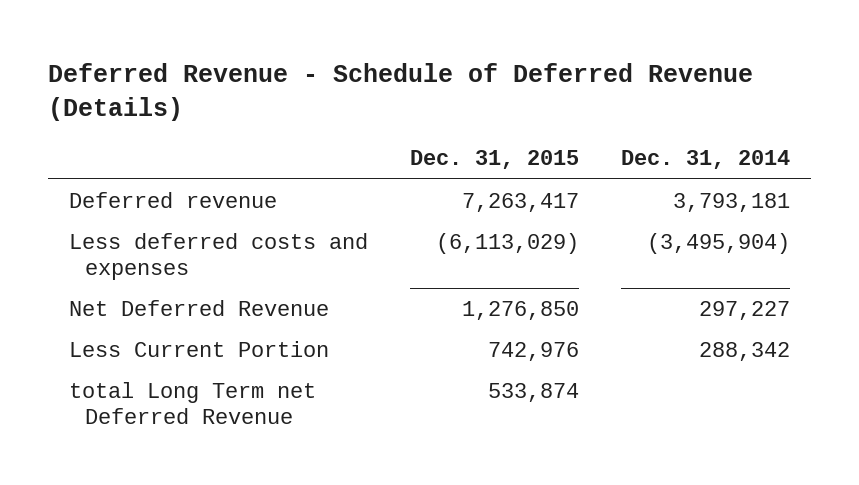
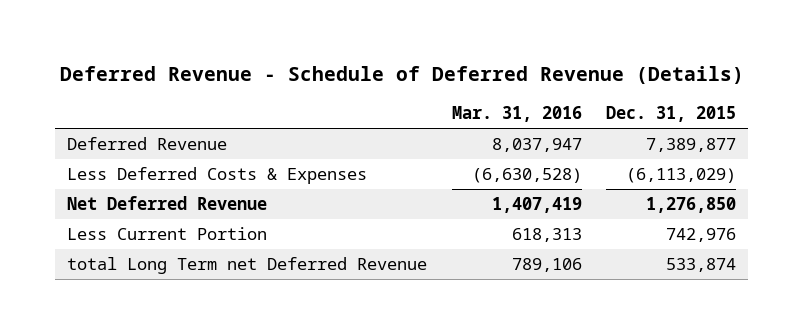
- | Dec. 31, 2015 | Dec. 31, 2014
+ | Mar. 31, 2016 | Dec. 31, 2015
- Deferred revenue | 7,263,417 | 3,793,181
- Less deferred costs and expenses | (6,113,029) | (3,495,904)
+ Deferred Revenue | 8,037,947 | 7,389,877
+ Less Deferred Costs & Expenses | (6,630,528) | (6,113,029)

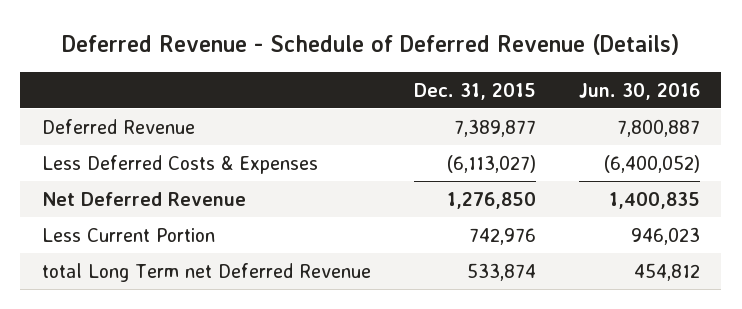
- | Mar. 31, 2016 | Dec. 31, 2015
+ | Dec. 31, 2015 | Jun. 30, 2016
- Less Deferred Costs & Expenses | (6,630,528) | (6,113,029)
+ Less Deferred Costs & Expenses | (6,113,027) | (6,400,052)

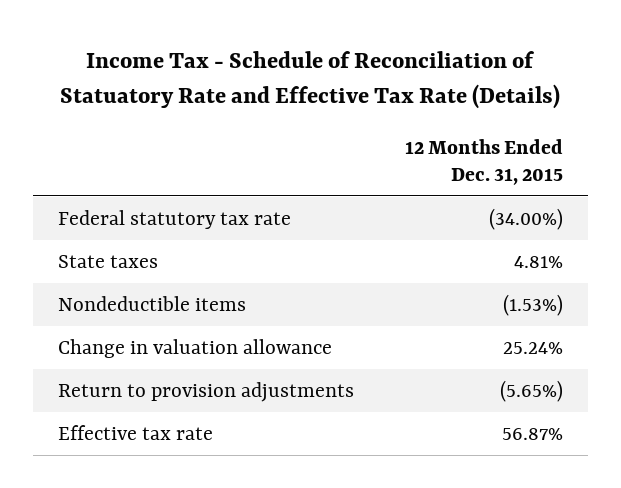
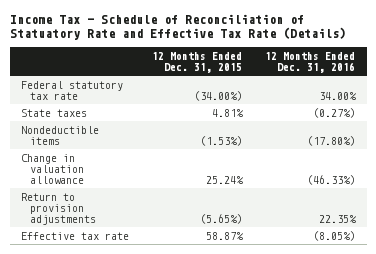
- | 12 Months Ended Dec. 31, 2015
+ | 12 Months Ended Dec. 31, 2015 | 12 Months Ended Dec. 31, 2016
- Effective tax rate | 56.87%
+ Effective tax rate | 58.87% | (8.05%)

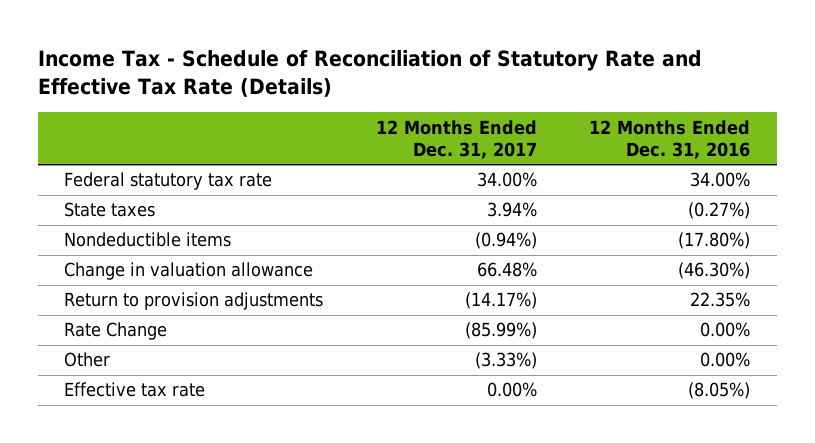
- Income Tax - Schedule of Reconciliation of Statuatory Rate and Effective Tax Rate (Details)
+ Income Tax - Schedule of Reconciliation of Statutory Rate and Effective Tax Rate (Details)
- | 12 Months Ended Dec. 31, 2015 | 12 Months Ended Dec. 31, 2016
+ | 12 Months Ended Dec. 31, 2017 | 12 Months Ended Dec. 31, 2016
- Change in valuation allowance | 25.24% | (46.33%)
+ Change in valuation allowance | 66.48% | (46.30%)
+ Rate Change | (85.99%) | 0.00%
+ Other | (3.33%) | 0.00%

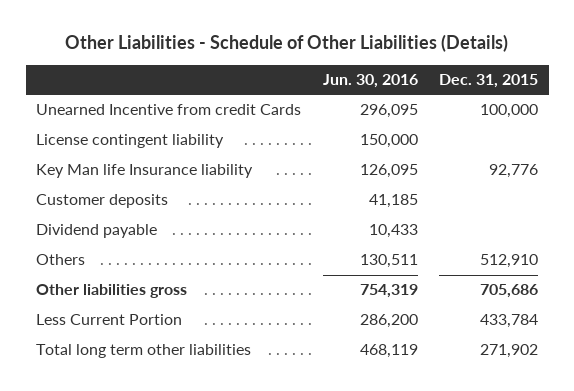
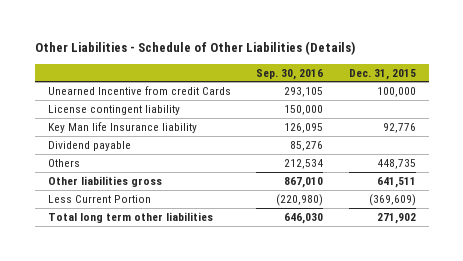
- | Jun. 30, 2016 | Dec. 31, 2015
+ | Sep. 30, 2016 | Dec. 31, 2015
- Customer deposits | 41,185 |
- Others | 130,511 | 512,910
- Other liabilities gross | 754,319 | 705,686
- Less Current Portion | 286,200 | 433,784
+ Others | 212,534 | 448,735
+ Other liabilities gross | 867,010 | 641,511
+ Less Current Portion | (220,980) | (369,609)

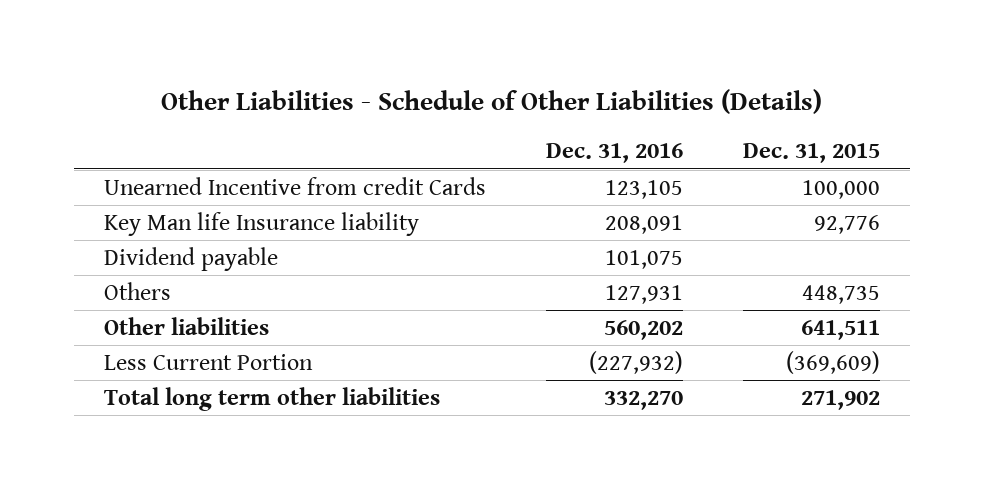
- | Sep. 30, 2016 | Dec. 31, 2015
+ | Dec. 31, 2016 | Dec. 31, 2015
- License contingent liability | 150,000 |
- Other liabilities gross | 867,010 | 641,511
+ Other liabilities | 560,202 | 641,511

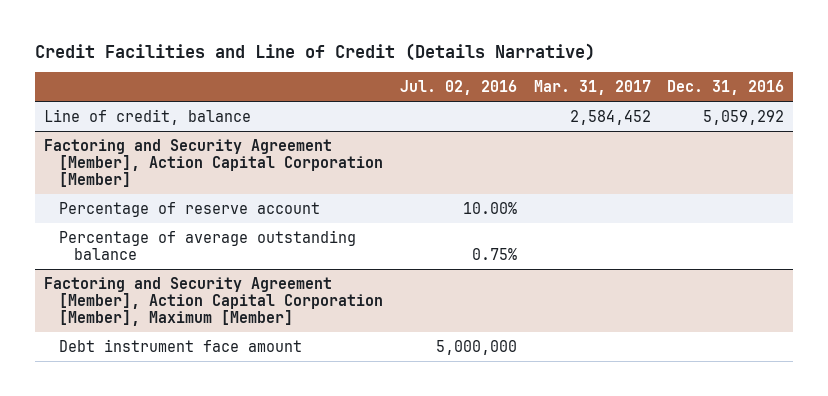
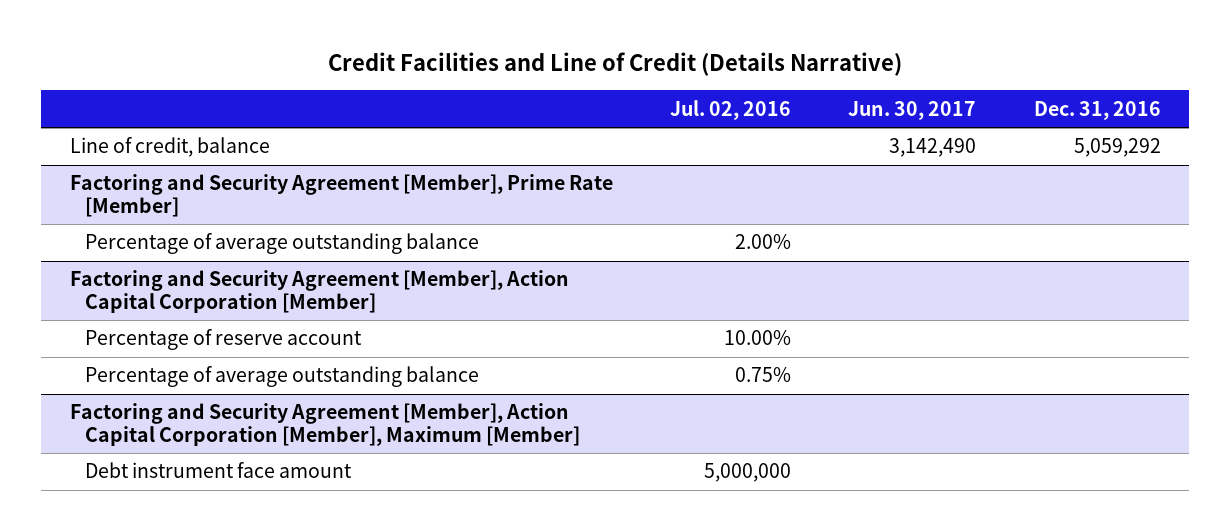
- | Jul. 02, 2016 | Mar. 31, 2017 | Dec. 31, 2016
+ | Jul. 02, 2016 | Jun. 30, 2017 | Dec. 31, 2016
+ Factoring and Security Agreement [Member], Prime Rate [Member]
+ Percentage of average outstanding balance | 2.00% | |

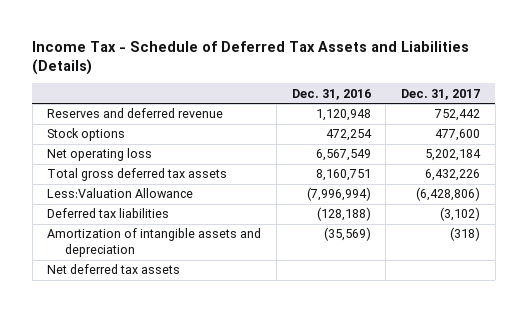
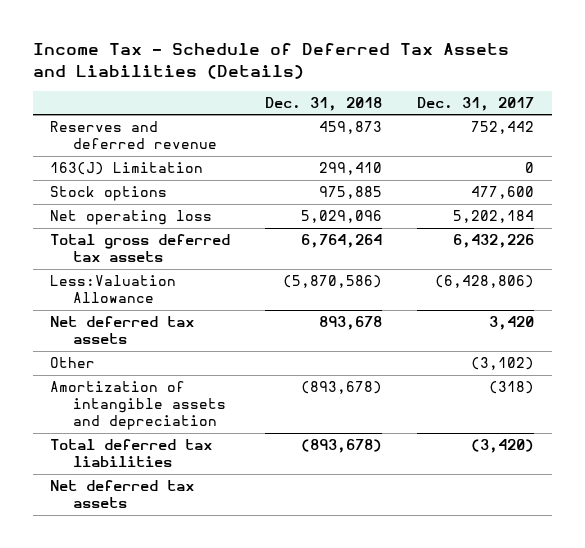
- | Dec. 31, 2016 | Dec. 31, 2017
+ | Dec. 31, 2018 | Dec. 31, 2017
+ 163(J) Limitation | 299,410 | 0
- Deferred tax liabilities | (128,188) | (3,102)
+ Net deferred tax assets | 893,678 | 3,420
+ Other | | (3,102)
+ Total deferred tax liabilities | (893,678) | (3,420)

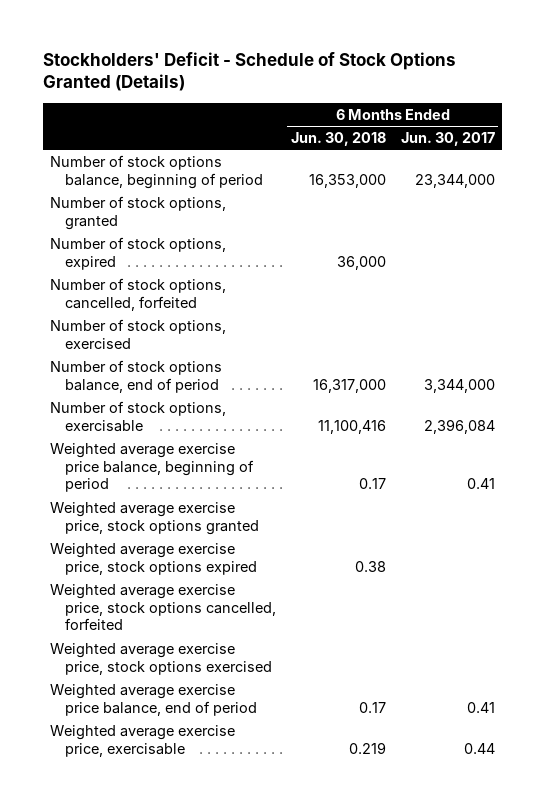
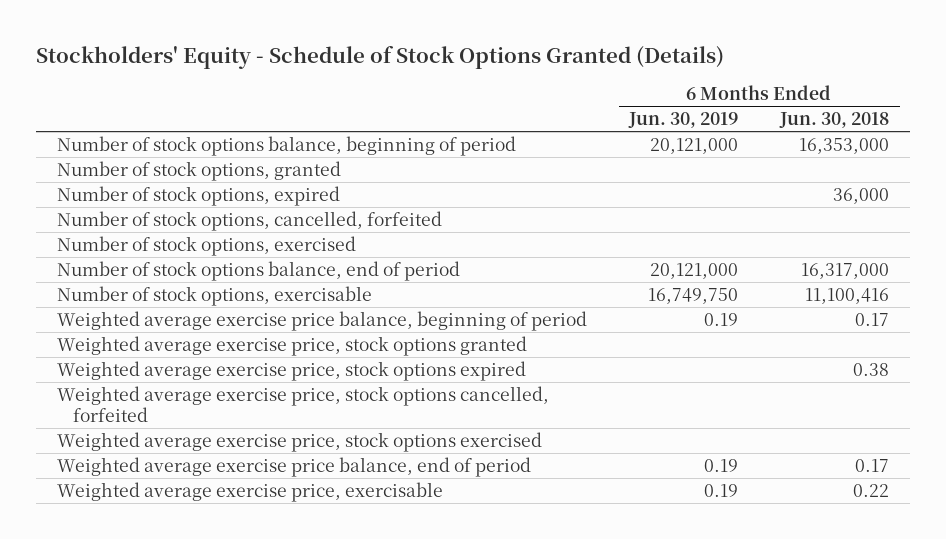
- Stockholders' Deficit - Schedule of Stock Options Granted (Details)
+ Stockholders' Equity - Schedule of Stock Options Granted (Details)
- | 6 Months Ended Jun. 30, 2018 | 6 Months Ended Jun. 30, 2017
+ | 6 Months Ended Jun. 30, 2019 | 6 Months Ended Jun. 30, 2018
- Weighted average exercise price, exercisable | 0.219 | 0.44
+ Weighted average exercise price, exercisable | 0.19 | 0.22

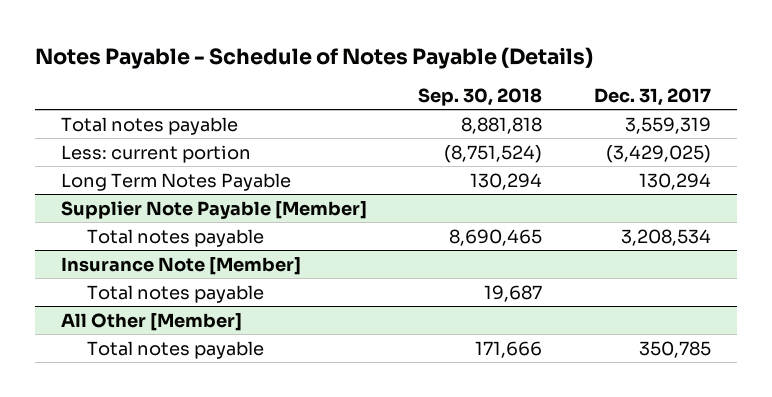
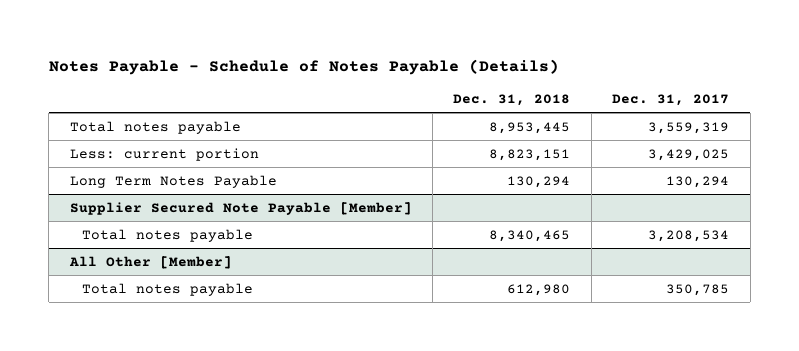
- | Sep. 30, 2018 | Dec. 31, 2017
+ | Dec. 31, 2018 | Dec. 31, 2017
- Less: current portion | (8,751,524) | (3,429,025)
+ Less: current portion | 8,823,151 | 3,429,025
- Supplier Note Payable [Member]
+ Supplier Secured Note Payable [Member]
- Insurance Note [Member]
- Total notes payable | 19,687 |

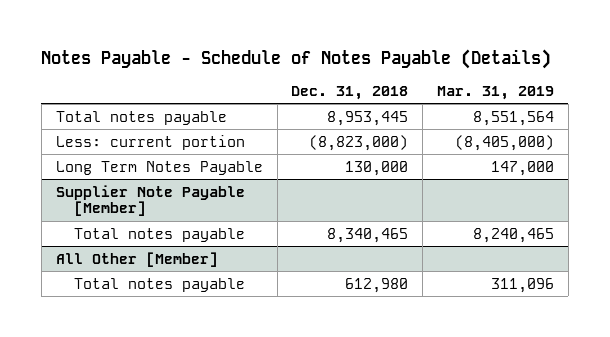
- | Dec. 31, 2018 | Dec. 31, 2017
+ | Dec. 31, 2018 | Mar. 31, 2019
- Less: current portion | 8,823,151 | 3,429,025
- Long Term Notes Payable | 130,294 | 130,294
- Supplier Secured Note Payable [Member]
+ Less: current portion | (8,823,000) | (8,405,000)
+ Long Term Notes Payable | 130,000 | 147,000
+ Supplier Note Payable [Member]

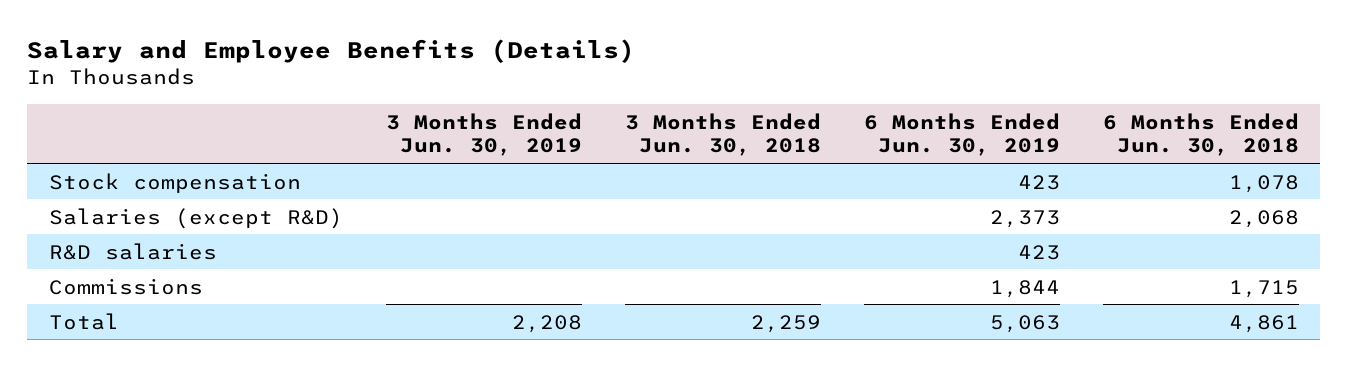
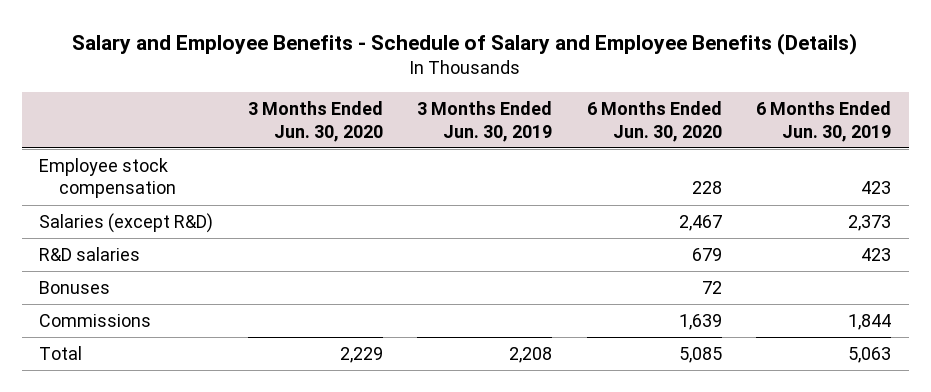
- Salary and Employee Benefits (Details)
+ Salary and Employee Benefits - Schedule of Salary and Employee Benefits (Details)
- | 3 Months Ended Jun. 30, 2019 | 3 Months Ended Jun. 30, 2018 | 6 Months Ended Jun. 30, 2019 | 6 Months Ended Jun. 30, 2018
+ | 3 Months Ended Jun. 30, 2020 | 3 Months Ended Jun. 30, 2019 | 6 Months Ended Jun. 30, 2020 | 6 Months Ended Jun. 30, 2019
- Stock compensation | | | 423 | 1,078
+ Employee stock compensation | | | 228 | 423
+ Bonuses | | | 72 |

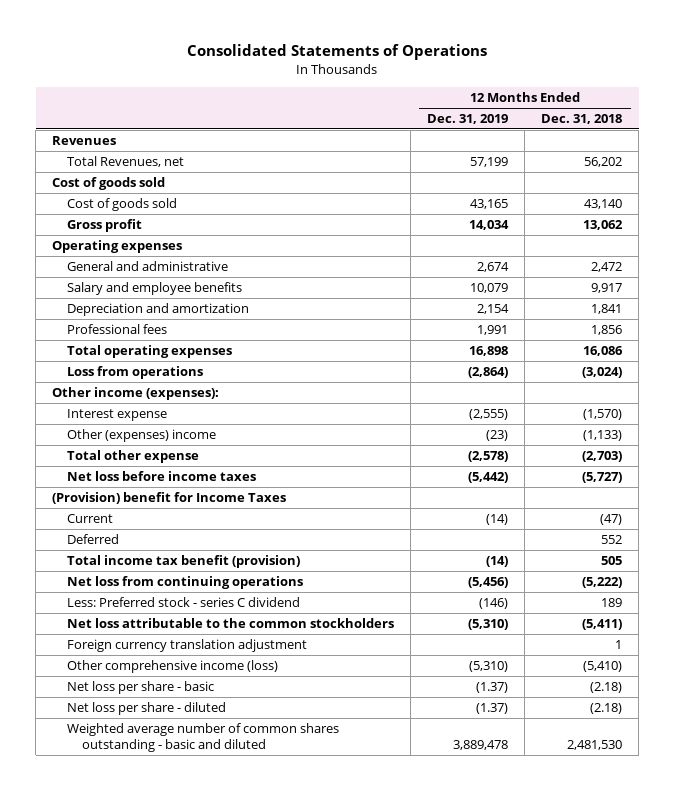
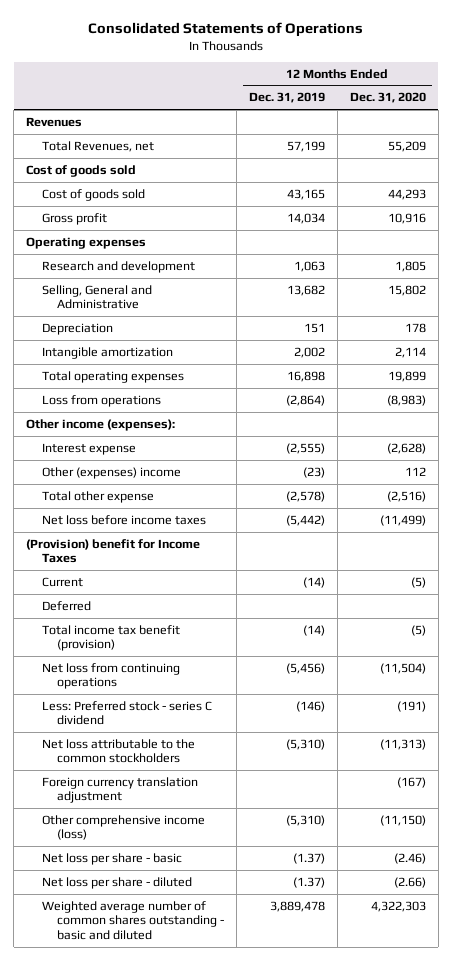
- | 12 Months Ended Dec. 31, 2019 | 12 Months Ended Dec. 31, 2018
+ | 12 Months Ended Dec. 31, 2019 | 12 Months Ended Dec. 31, 2020
- General and administrative | 2,674 | 2,472
- Salary and employee benefits | 10,079 | 9,917
- Depreciation and amortization | 2,154 | 1,841
- Professional fees | 1,991 | 1,856
+ Research and development | 1,063 | 1,805
+ Selling, General and Administrative | 13,682 | 15,802
+ Depreciation | 151 | 178
+ Intangible amortization | 2,002 | 2,114

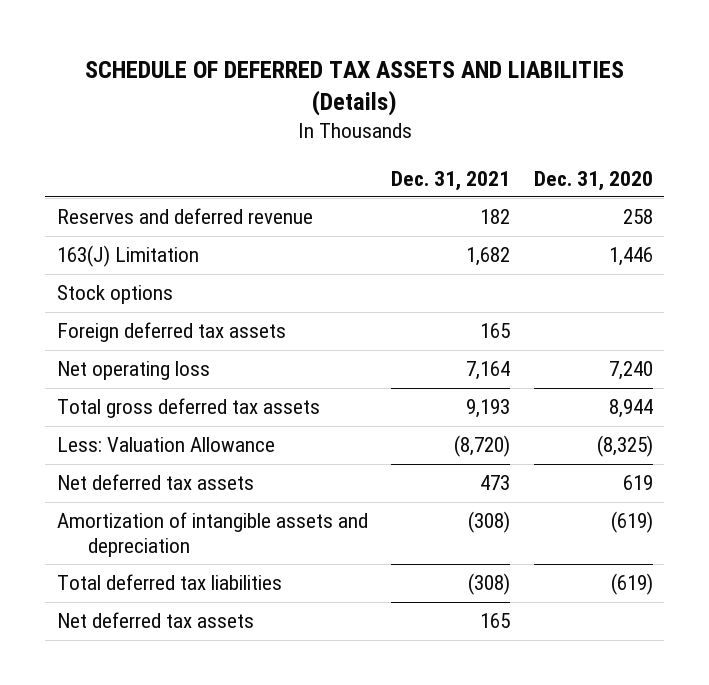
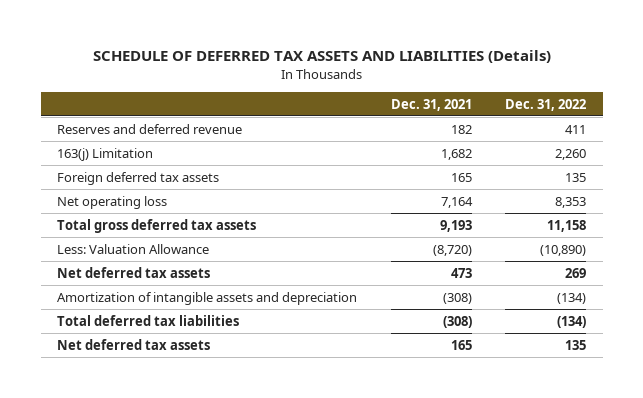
- | Dec. 31, 2021 | Dec. 31, 2020
+ | Dec. 31, 2021 | Dec. 31, 2022
- 163(J) Limitation | 1,682 | 1,446
- Stock options
+ 163(j) Limitation | 1,682 | 2,260

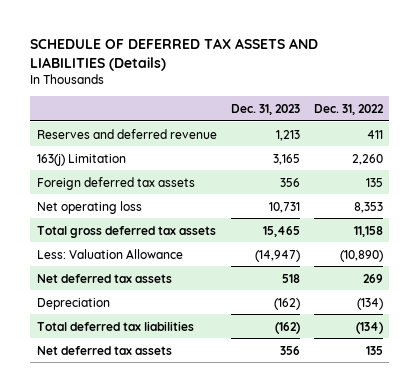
- | Dec. 31, 2021 | Dec. 31, 2022
+ | Dec. 31, 2023 | Dec. 31, 2022
- Amortization of intangible assets and depreciation | (308) | (134)
+ Depreciation | (162) | (134)

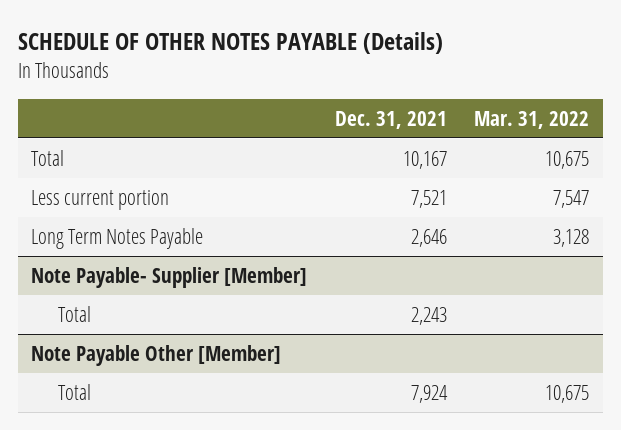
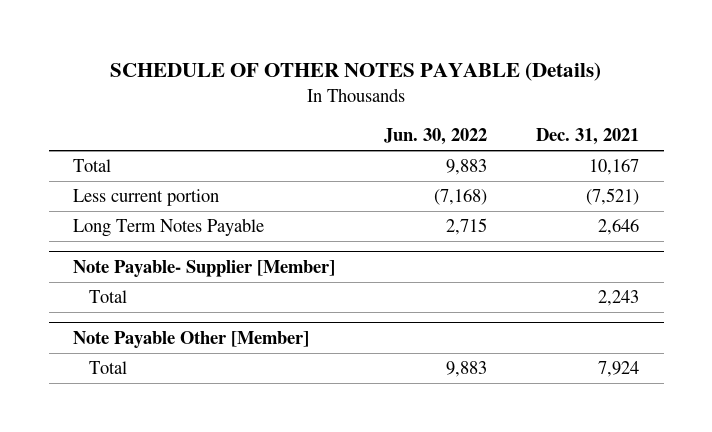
- | Dec. 31, 2021 | Mar. 31, 2022
+ | Jun. 30, 2022 | Dec. 31, 2021
- Less current portion | 7,521 | 7,547
+ Less current portion | (7,168) | (7,521)

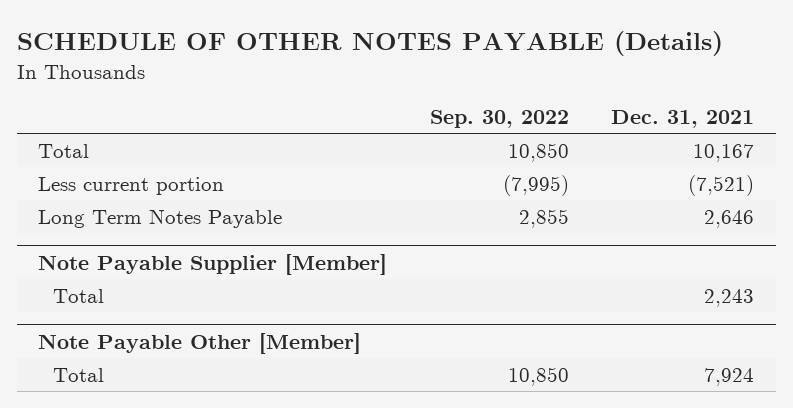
- | Jun. 30, 2022 | Dec. 31, 2021
+ | Sep. 30, 2022 | Dec. 31, 2021
- Note Payable- Supplier [Member]
+ Note Payable Supplier [Member]

